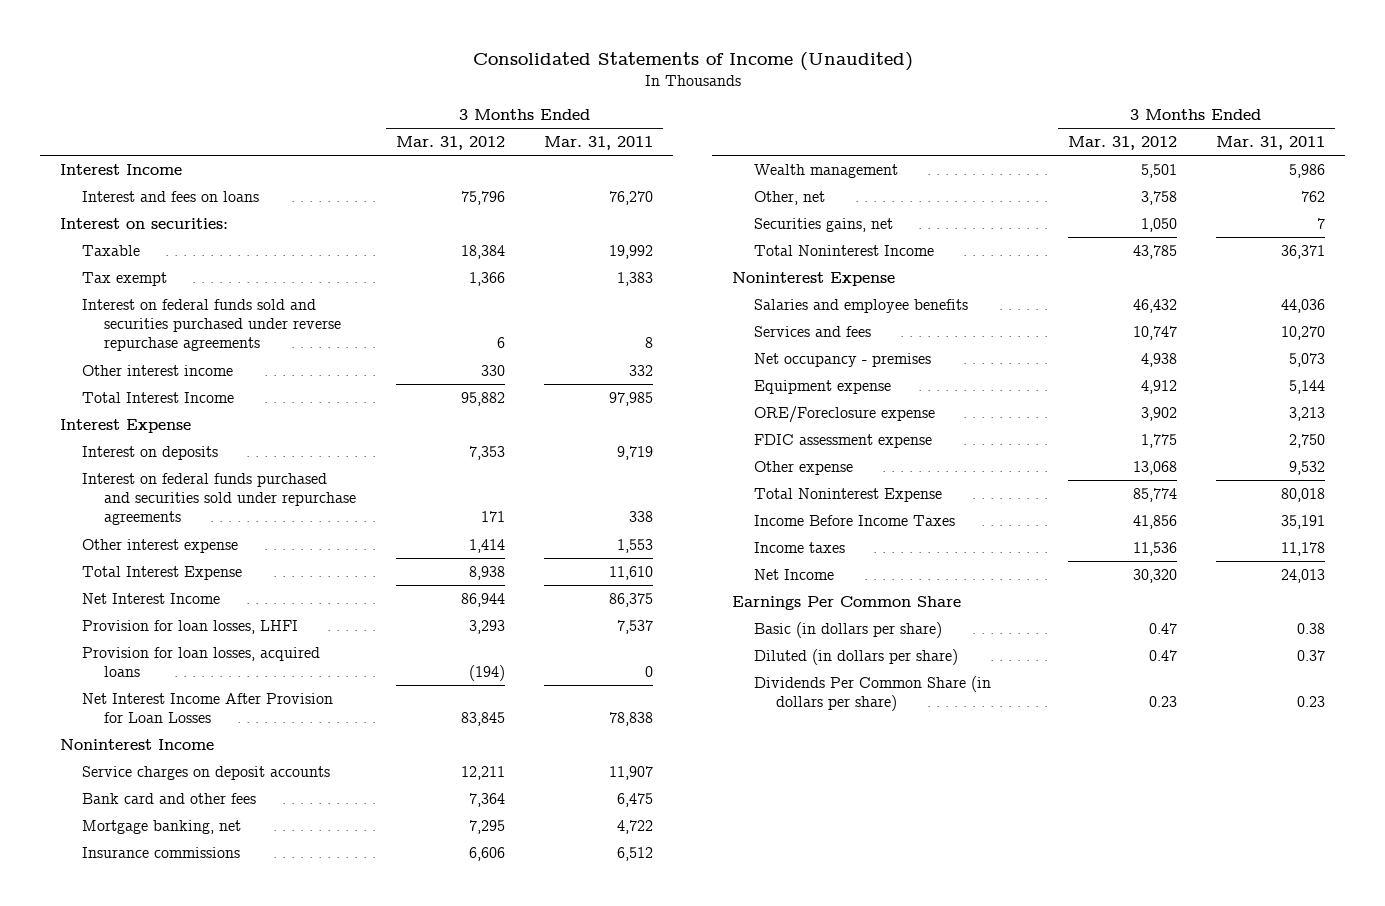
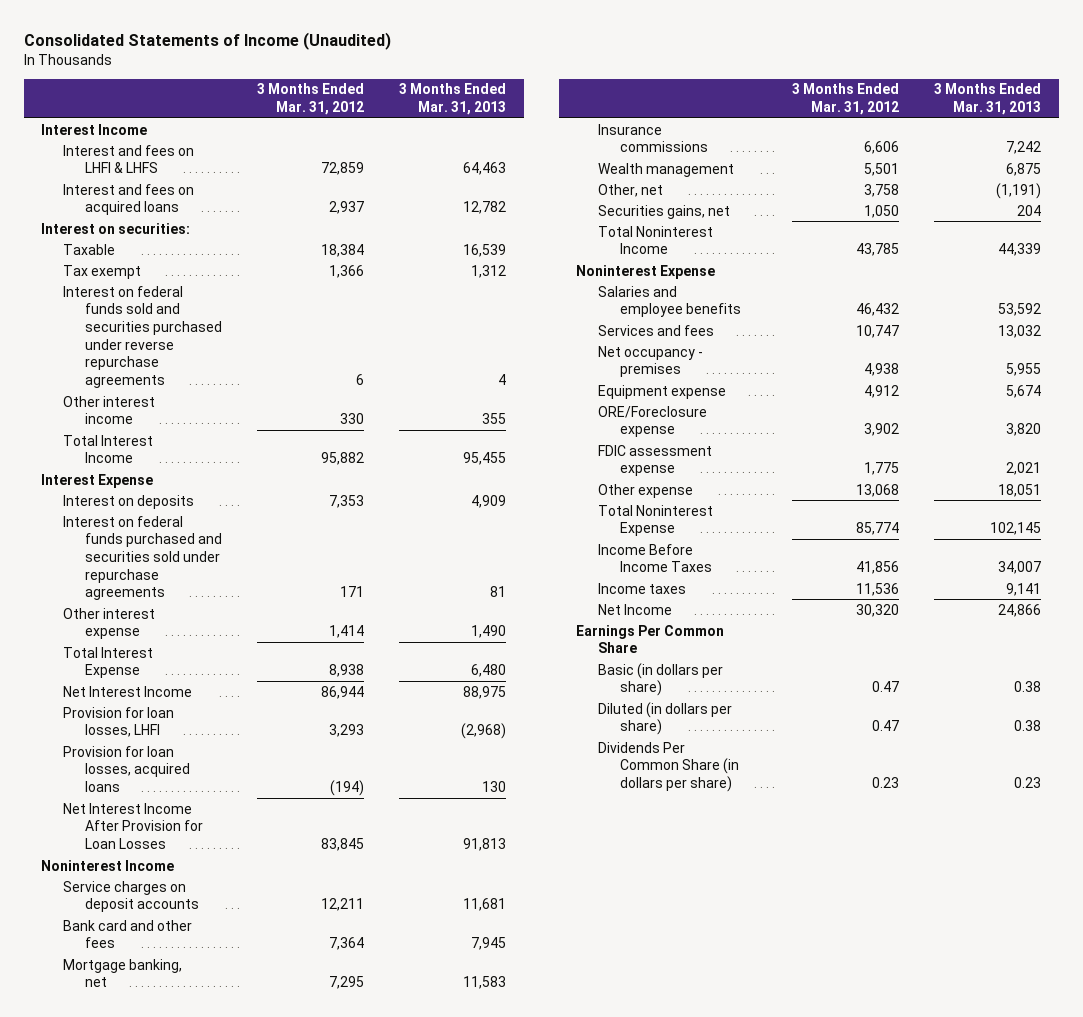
- | 3 Months Ended Mar. 31, 2012 | 3 Months Ended Mar. 31, 2011
+ | 3 Months Ended Mar. 31, 2012 | 3 Months Ended Mar. 31, 2013
- Interest and fees on loans | 75,796 | 76,270
+ Interest and fees on LHFI & LHFS | 72,859 | 64,463
+ Interest and fees on acquired loans | 2,937 | 12,782

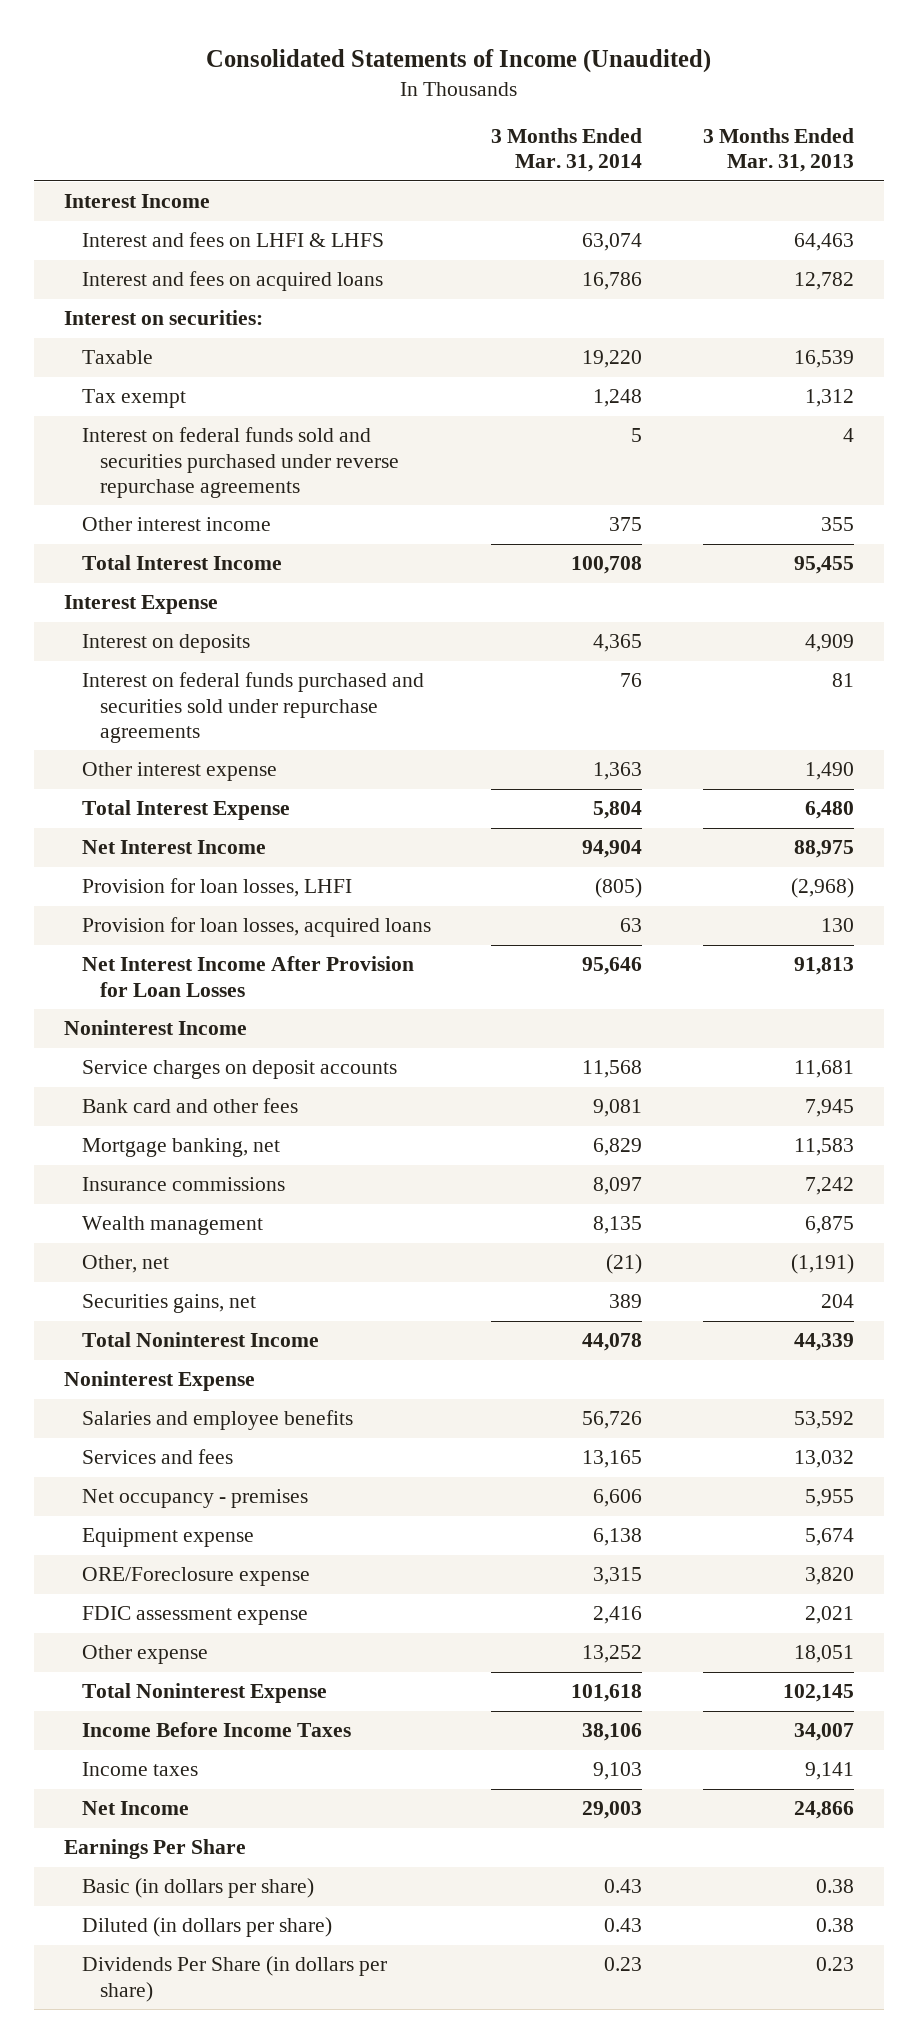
- | 3 Months Ended Mar. 31, 2012 | 3 Months Ended Mar. 31, 2013
+ | 3 Months Ended Mar. 31, 2014 | 3 Months Ended Mar. 31, 2013
- Earnings Per Common Share
+ Earnings Per Share
- Dividends Per Common Share (in dollars per share) | 0.23 | 0.23
+ Dividends Per Share (in dollars per share) | 0.23 | 0.23

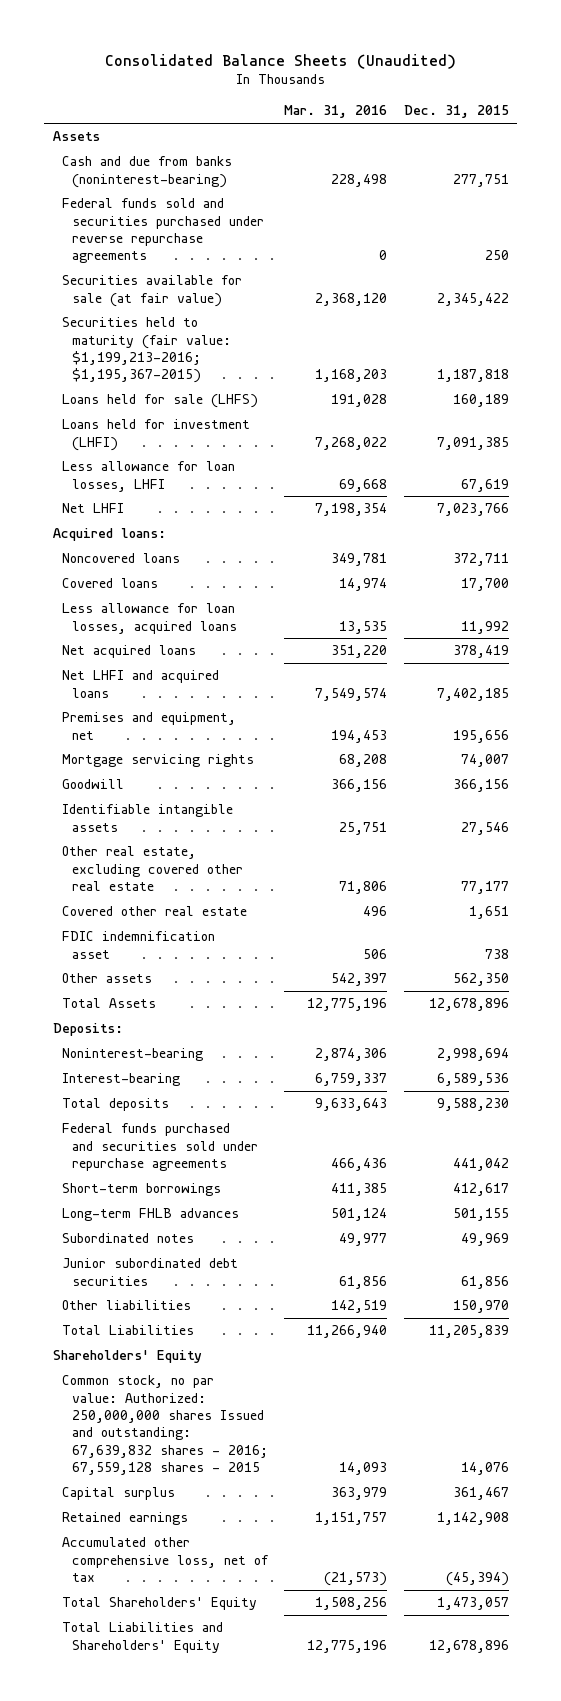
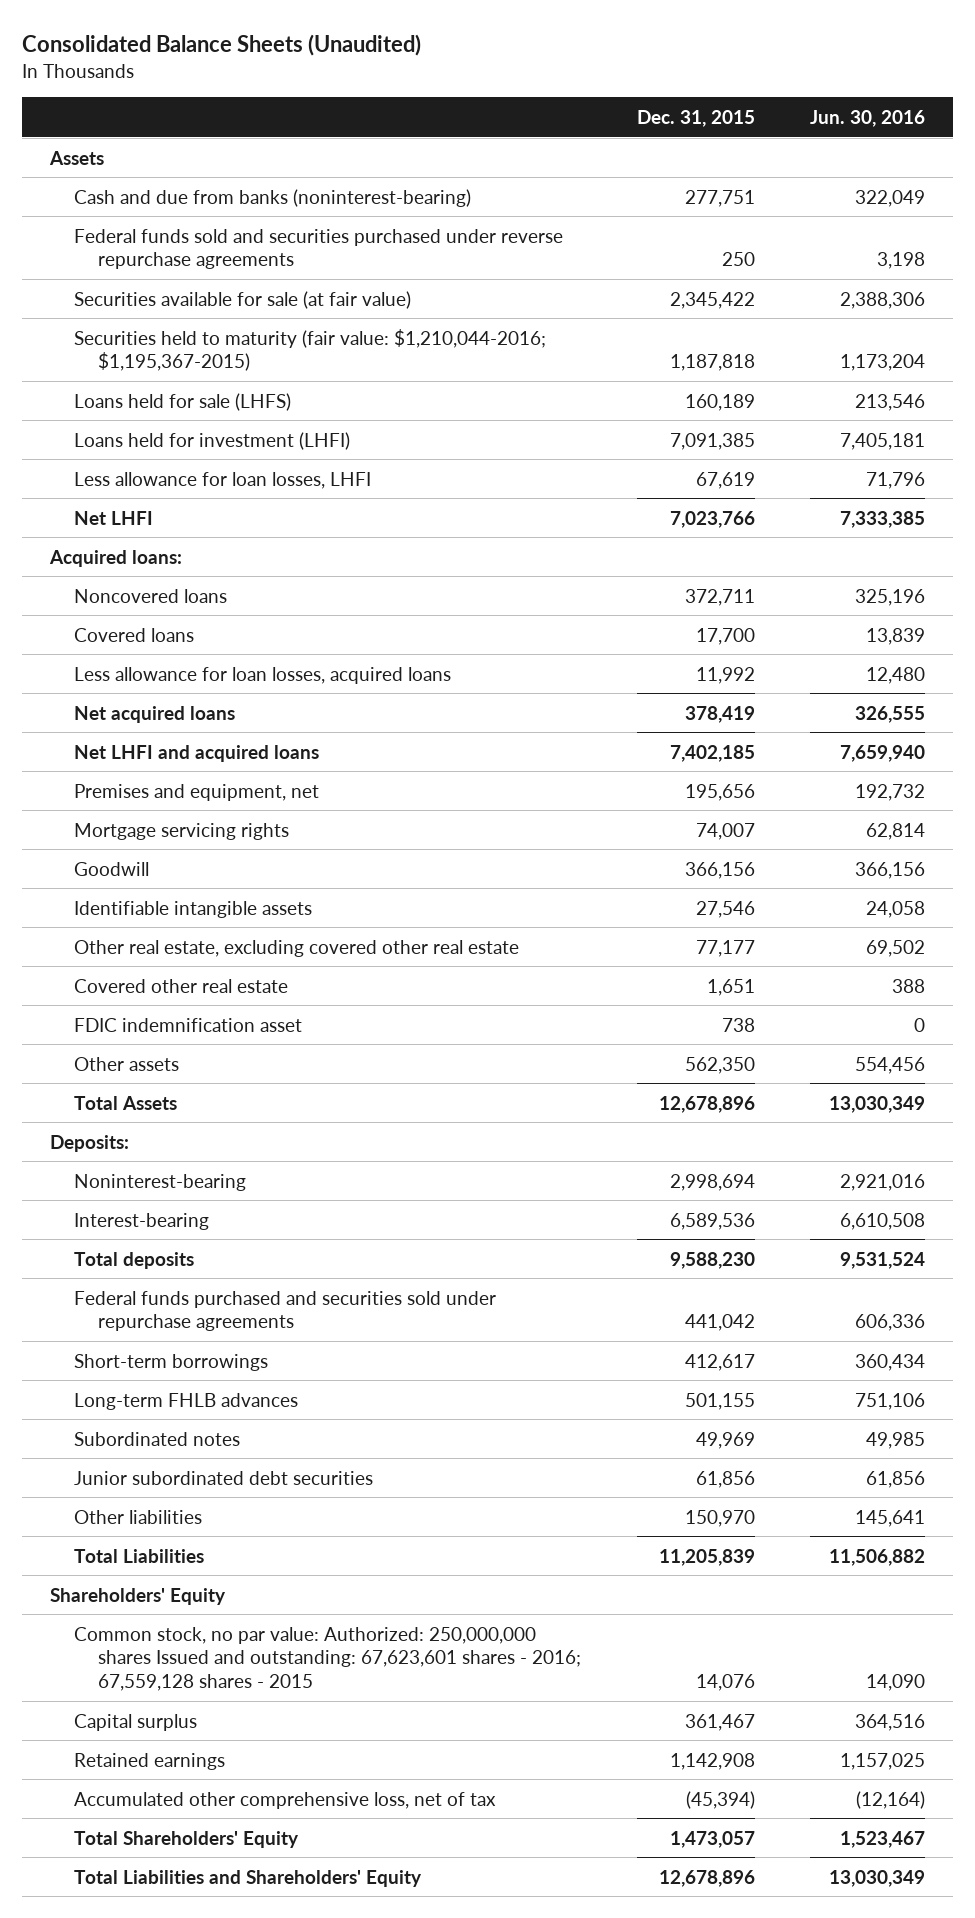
- | Mar. 31, 2016 | Dec. 31, 2015
+ | Dec. 31, 2015 | Jun. 30, 2016
- Securities held to maturity (fair value: $1,199,213-2016; $1,195,367-2015) | 1,168,203 | 1,187,818
+ Securities held to maturity (fair value: $1,210,044-2016; $1,195,367-2015) | 1,187,818 | 1,173,204
- Common stock, no par value: Authorized: 250,000,000 shares Issued and outstanding: 67,639,832 shares - 2016; 67,559,128 shares - 2015 | 14,093 | 14,076
+ Common stock, no par value: Authorized: 250,000,000 shares Issued and outstanding: 67,623,601 shares - 2016; 67,559,128 shares - 2015 | 14,076 | 14,090

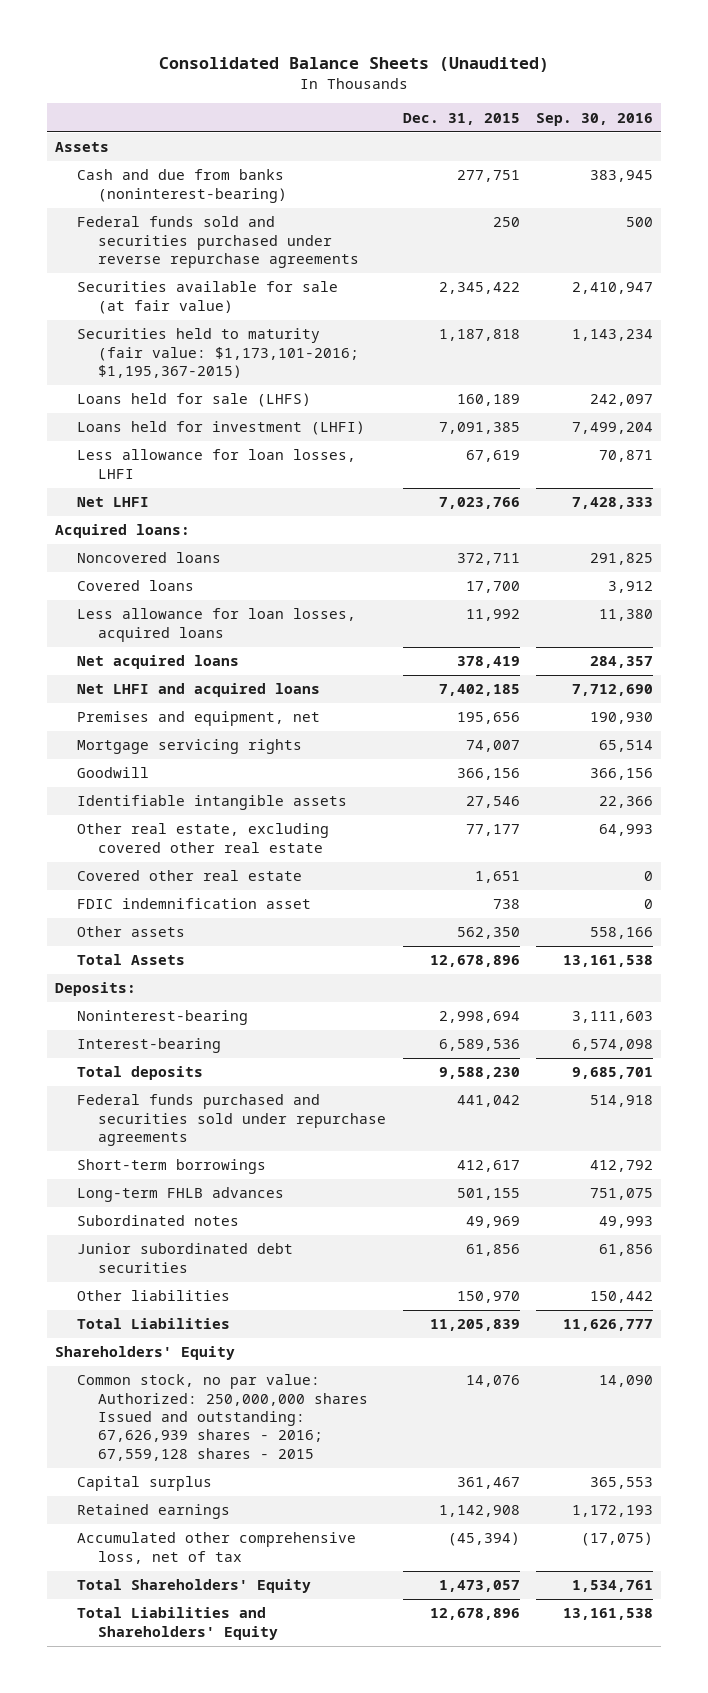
- | Dec. 31, 2015 | Jun. 30, 2016
+ | Dec. 31, 2015 | Sep. 30, 2016
- Securities held to maturity (fair value: $1,210,044-2016; $1,195,367-2015) | 1,187,818 | 1,173,204
+ Securities held to maturity (fair value: $1,173,101-2016; $1,195,367-2015) | 1,187,818 | 1,143,234
- Common stock, no par value: Authorized: 250,000,000 shares Issued and outstanding: 67,623,601 shares - 2016; 67,559,128 shares - 2015 | 14,076 | 14,090
+ Common stock, no par value: Authorized: 250,000,000 shares Issued and outstanding: 67,626,939 shares - 2016; 67,559,128 shares - 2015 | 14,076 | 14,090

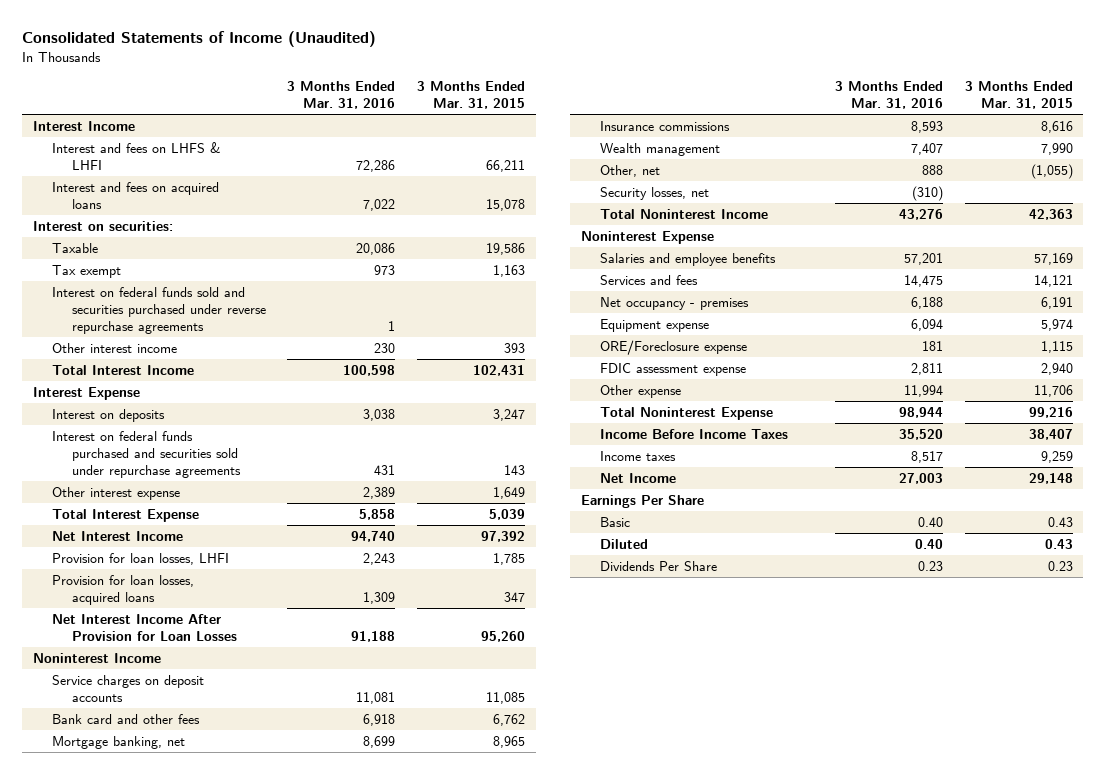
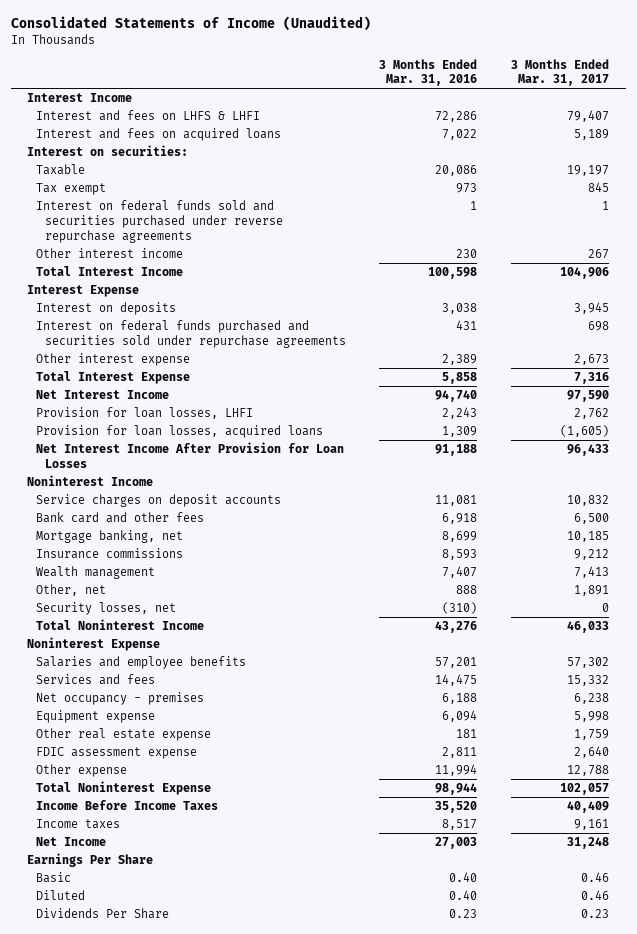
- | 3 Months Ended Mar. 31, 2016 | 3 Months Ended Mar. 31, 2015
+ | 3 Months Ended Mar. 31, 2016 | 3 Months Ended Mar. 31, 2017
- ORE/Foreclosure expense | 181 | 1,115
+ Other real estate expense | 181 | 1,759

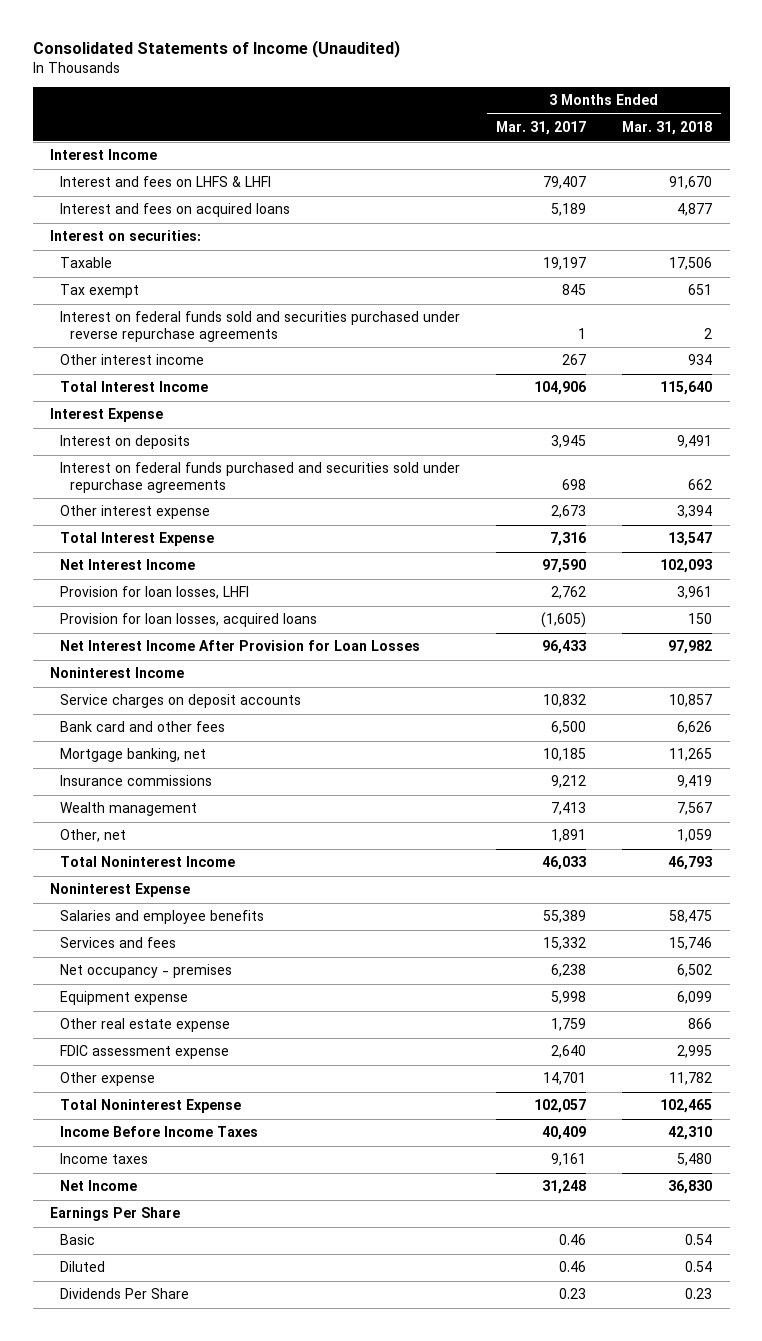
- | 3 Months Ended Mar. 31, 2016 | 3 Months Ended Mar. 31, 2017
+ | 3 Months Ended Mar. 31, 2017 | 3 Months Ended Mar. 31, 2018
- Security losses, net | (310) | 0
- Salaries and employee benefits | 57,201 | 57,302
+ Salaries and employee benefits | 55,389 | 58,475
- Other expense | 11,994 | 12,788
+ Other expense | 14,701 | 11,782

